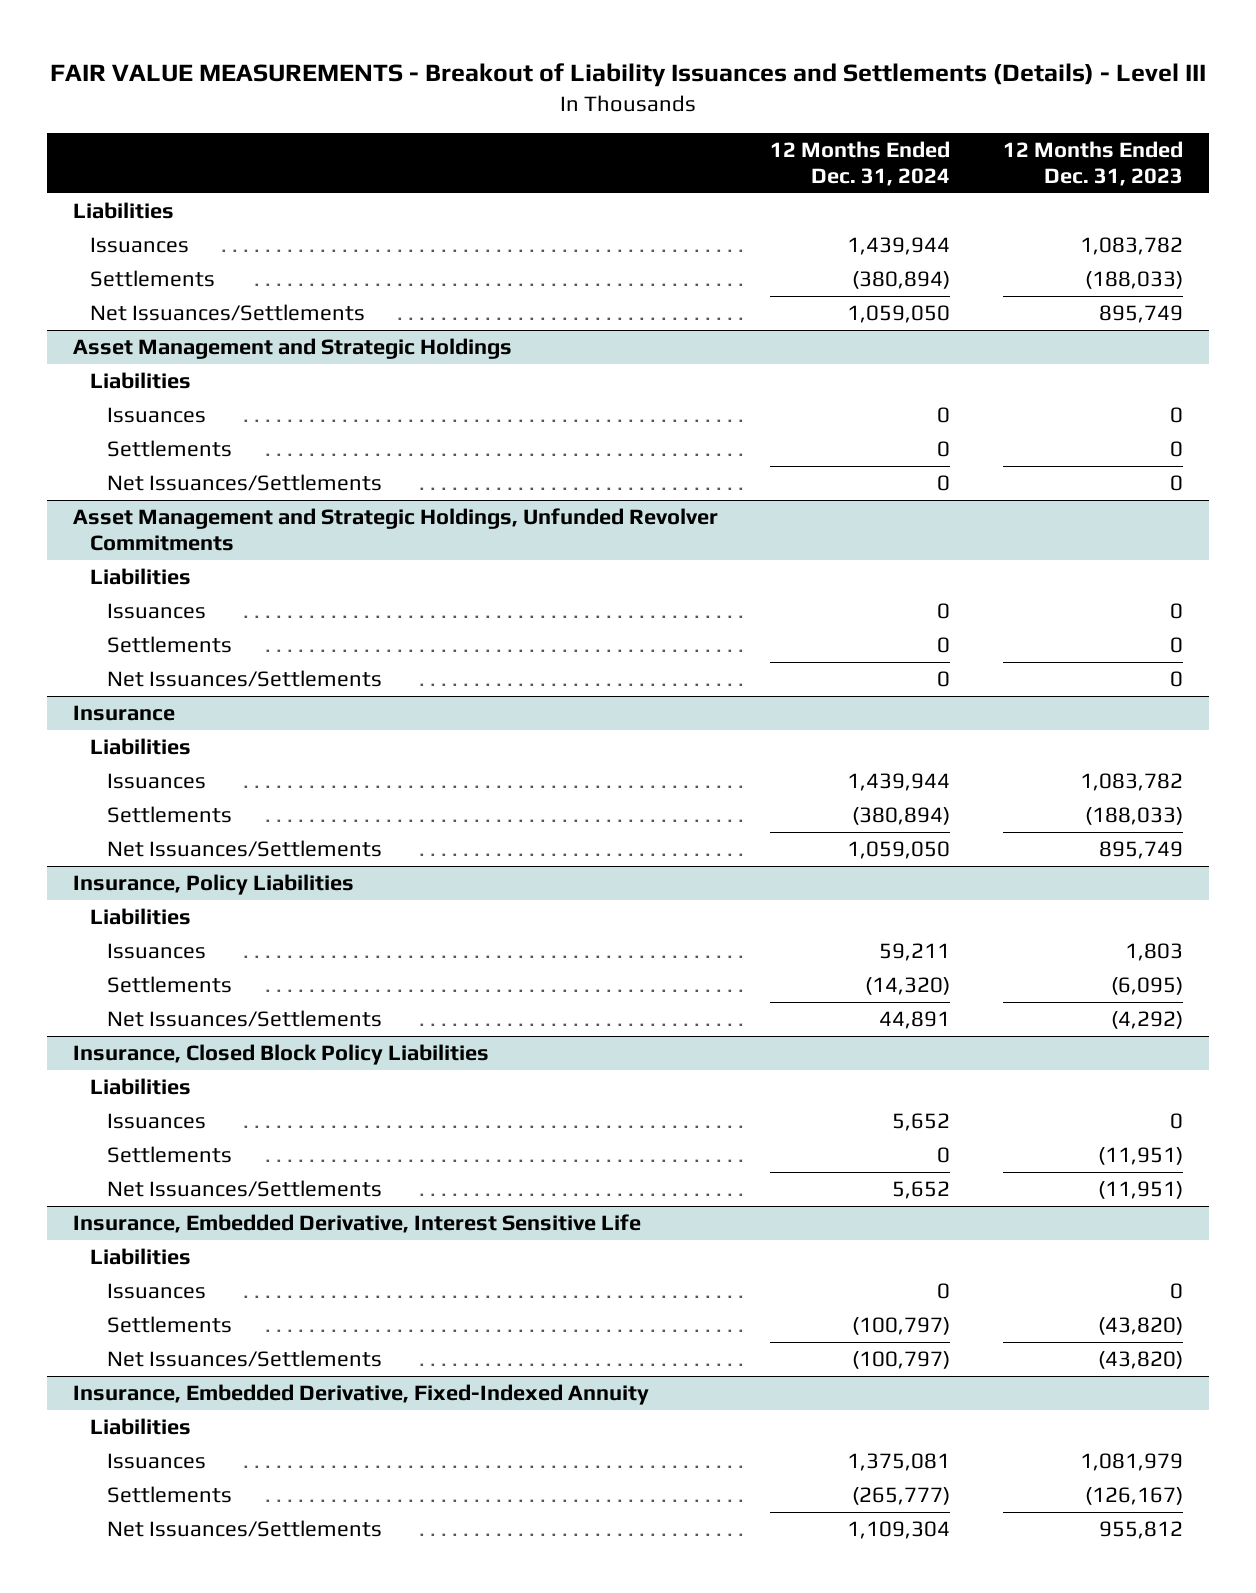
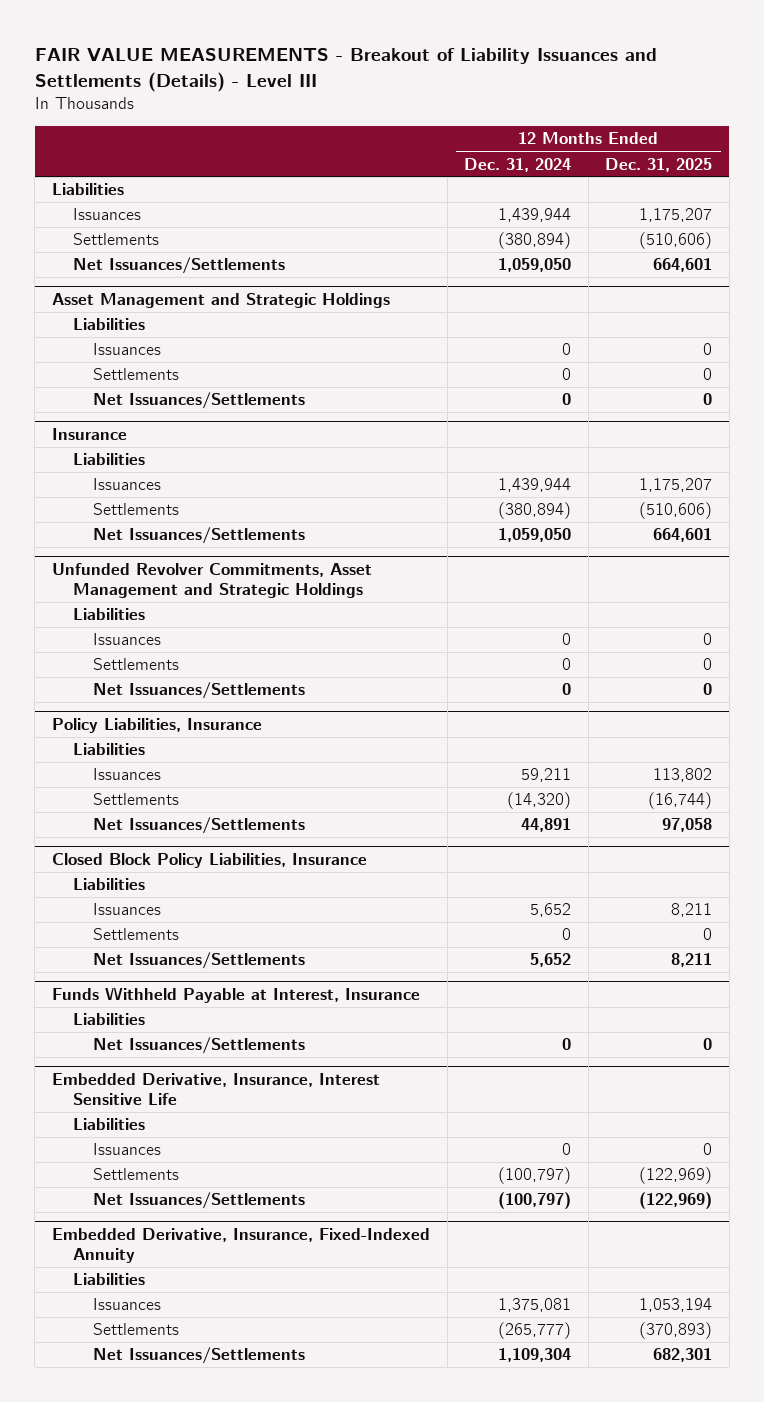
- | 12 Months Ended Dec. 31, 2024 | 12 Months Ended Dec. 31, 2023
+ | 12 Months Ended Dec. 31, 2024 | 12 Months Ended Dec. 31, 2025
- Asset Management and Strategic Holdings, Unfunded Revolver Commitments
- Liabilities
- Issuances | 0 | 0
- Settlements | 0 | 0
- Net Issuances/Settlements | 0 | 0
- Insurance, Policy Liabilities
+ Unfunded Revolver Commitments, Asset Management and Strategic Holdings
+ Issuances | 0 | 0
+ Settlements | 0 | 0
+ Net Issuances/Settlements | 0 | 0
+ Policy Liabilities, Insurance
+ Liabilities
- Insurance, Closed Block Policy Liabilities
+ Closed Block Policy Liabilities, Insurance
- Insurance, Embedded Derivative, Interest Sensitive Life
+ Funds Withheld Payable at Interest, Insurance
+ Net Issuances/Settlements | 0 | 0
+ Embedded Derivative, Insurance, Interest Sensitive Life
+ Liabilities
- Insurance, Embedded Derivative, Fixed-Indexed Annuity
+ Embedded Derivative, Insurance, Fixed-Indexed Annuity

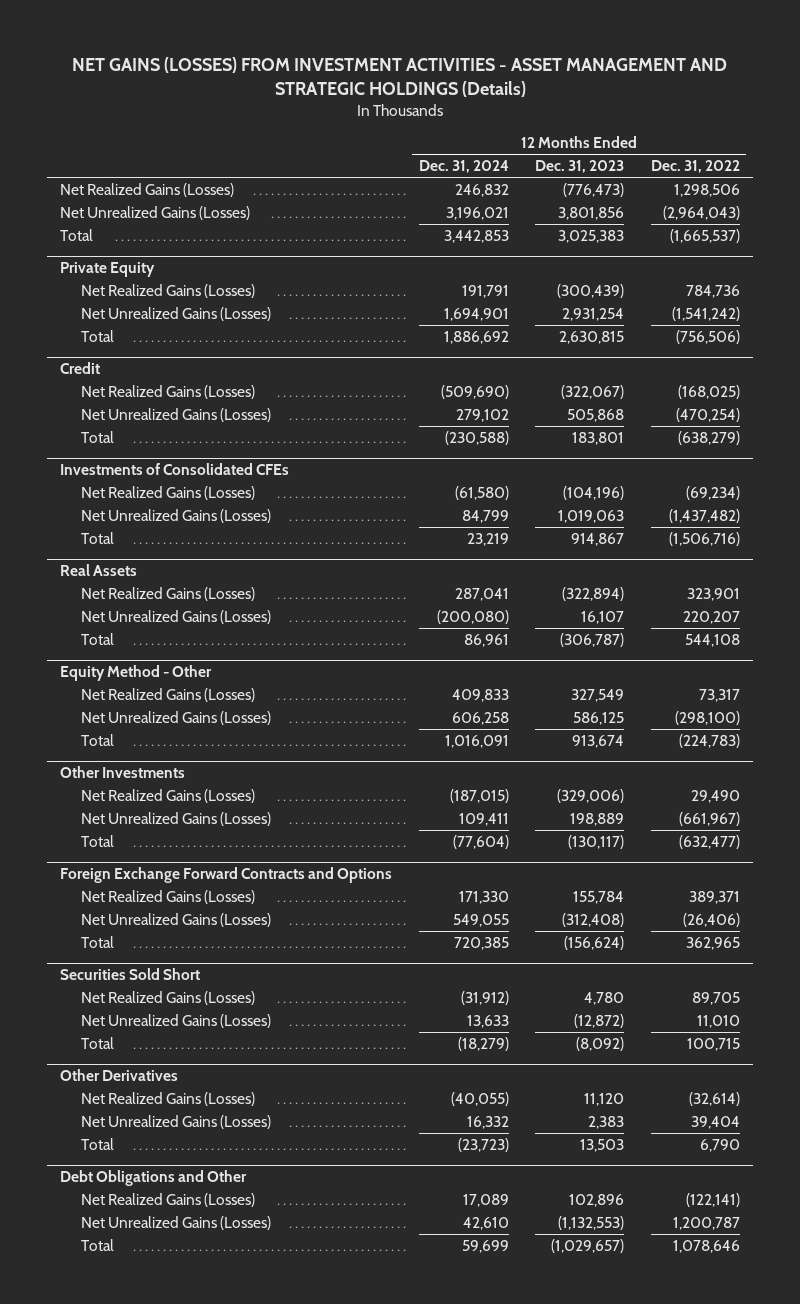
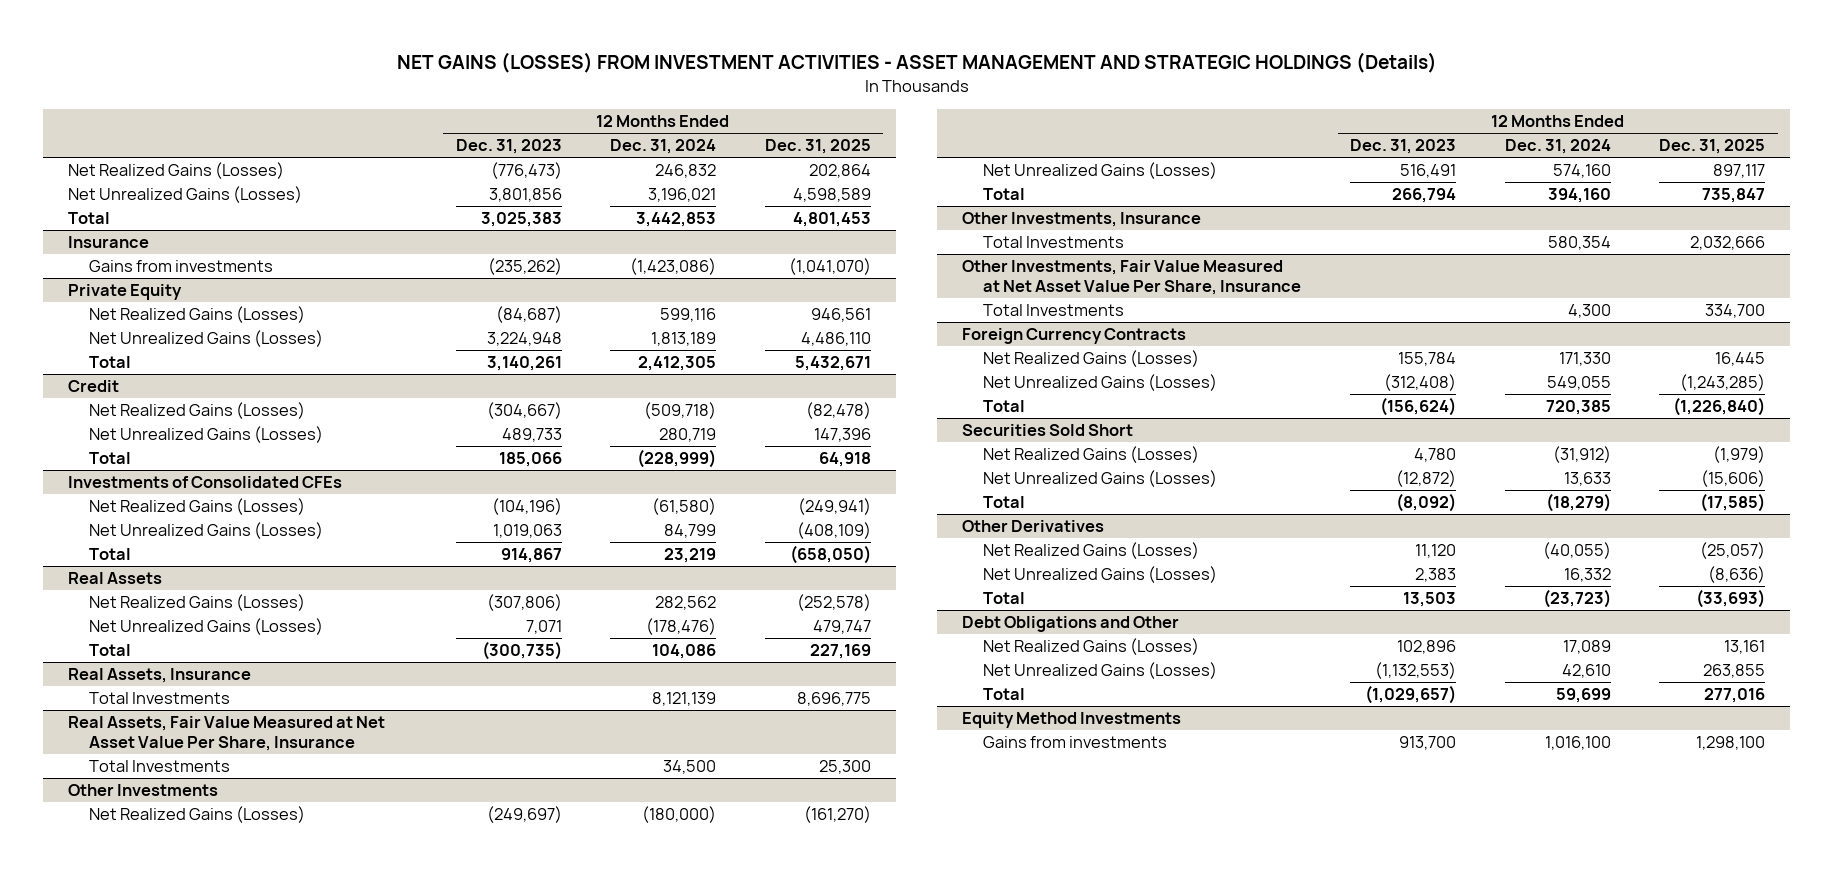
- | 12 Months Ended Dec. 31, 2024 | 12 Months Ended Dec. 31, 2023 | 12 Months Ended Dec. 31, 2022
+ | 12 Months Ended Dec. 31, 2023 | 12 Months Ended Dec. 31, 2024 | 12 Months Ended Dec. 31, 2025
+ Insurance
+ Gains from investments | (235,262) | (1,423,086) | (1,041,070)
@ Private Equity
- Net Realized Gains (Losses) | 191,791 | (300,439) | 784,736
- Net Unrealized Gains (Losses) | 1,694,901 | 2,931,254 | (1,541,242)
- Total | 1,886,692 | 2,630,815 | (756,506)
+ Net Realized Gains (Losses) | (84,687) | 599,116 | 946,561
+ Net Unrealized Gains (Losses) | 3,224,948 | 1,813,189 | 4,486,110
+ Total | 3,140,261 | 2,412,305 | 5,432,671
@ Credit
- Net Realized Gains (Losses) | (509,690) | (322,067) | (168,025)
- Net Unrealized Gains (Losses) | 279,102 | 505,868 | (470,254)
- Total | (230,588) | 183,801 | (638,279)
+ Net Realized Gains (Losses) | (304,667) | (509,718) | (82,478)
+ Net Unrealized Gains (Losses) | 489,733 | 280,719 | 147,396
+ Total | 185,066 | (228,999) | 64,918
@ Real Assets
- Net Realized Gains (Losses) | 287,041 | (322,894) | 323,901
- Net Unrealized Gains (Losses) | (200,080) | 16,107 | 220,207
- Total | 86,961 | (306,787) | 544,108
- Equity Method - Other
- Net Realized Gains (Losses) | 409,833 | 327,549 | 73,317
- Net Unrealized Gains (Losses) | 606,258 | 586,125 | (298,100)
- Total | 1,016,091 | 913,674 | (224,783)
@ Real Assets
+ Net Realized Gains (Losses) | (307,806) | 282,562 | (252,578)
+ Net Unrealized Gains (Losses) | 7,071 | (178,476) | 479,747
+ Total | (300,735) | 104,086 | 227,169
+ Real Assets, Insurance
+ Total Investments | | 8,121,139 | 8,696,775
+ Real Assets, Fair Value Measured at Net Asset Value Per Share, Insurance
+ Total Investments | | 34,500 | 25,300
@ Other Investments
- Net Realized Gains (Losses) | (187,015) | (329,006) | 29,490
- Net Unrealized Gains (Losses) | 109,411 | 198,889 | (661,967)
- Total | (77,604) | (130,117) | (632,477)
- Foreign Exchange Forward Contracts and Options
@ Other Investments
+ Net Realized Gains (Losses) | (249,697) | (180,000) | (161,270)
+ Net Unrealized Gains (Losses) | 516,491 | 574,160 | 897,117
+ Total | 266,794 | 394,160 | 735,847
+ Other Investments, Insurance
+ Total Investments | | 580,354 | 2,032,666
+ Other Investments, Fair Value Measured at Net Asset Value Per Share, Insurance
+ Total Investments | | 4,300 | 334,700
+ Foreign Currency Contracts
+ Equity Method Investments
+ Gains from investments | 913,700 | 1,016,100 | 1,298,100

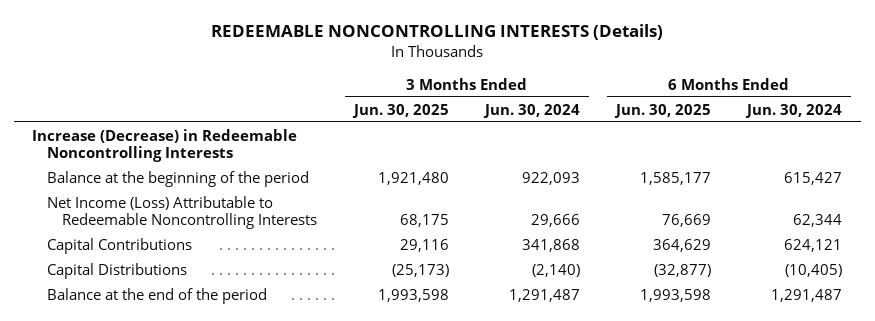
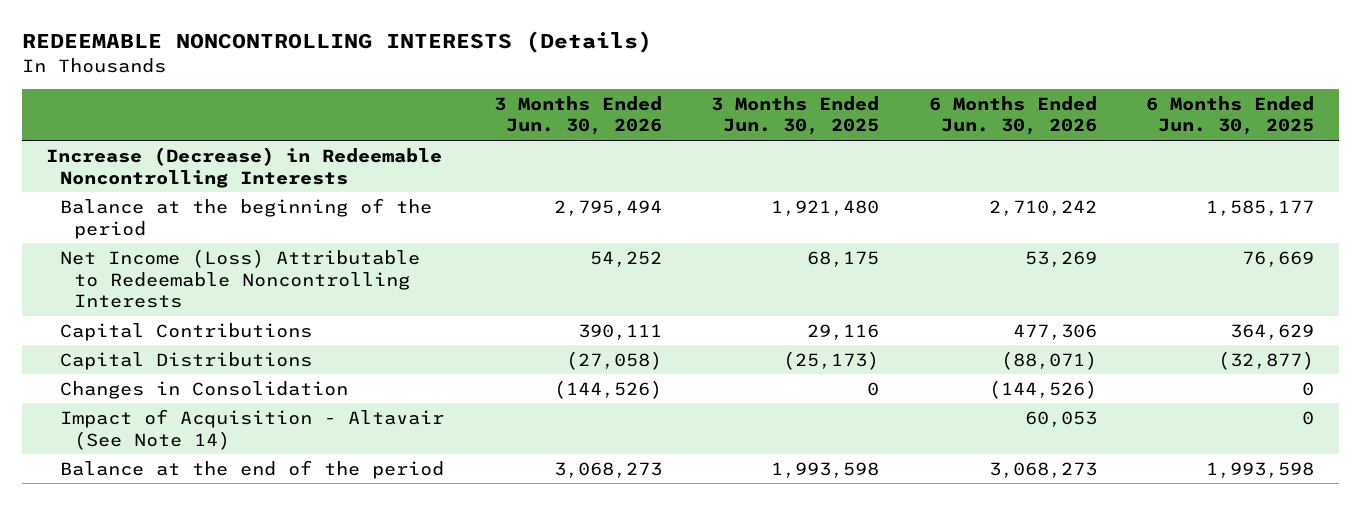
- | 3 Months Ended Jun. 30, 2025 | 3 Months Ended Jun. 30, 2024 | 6 Months Ended Jun. 30, 2025 | 6 Months Ended Jun. 30, 2024
+ | 3 Months Ended Jun. 30, 2026 | 3 Months Ended Jun. 30, 2025 | 6 Months Ended Jun. 30, 2026 | 6 Months Ended Jun. 30, 2025
+ Changes in Consolidation | (144,526) | 0 | (144,526) | 0
+ Impact of Acquisition - Altavair (See Note 14) | | | 60,053 | 0

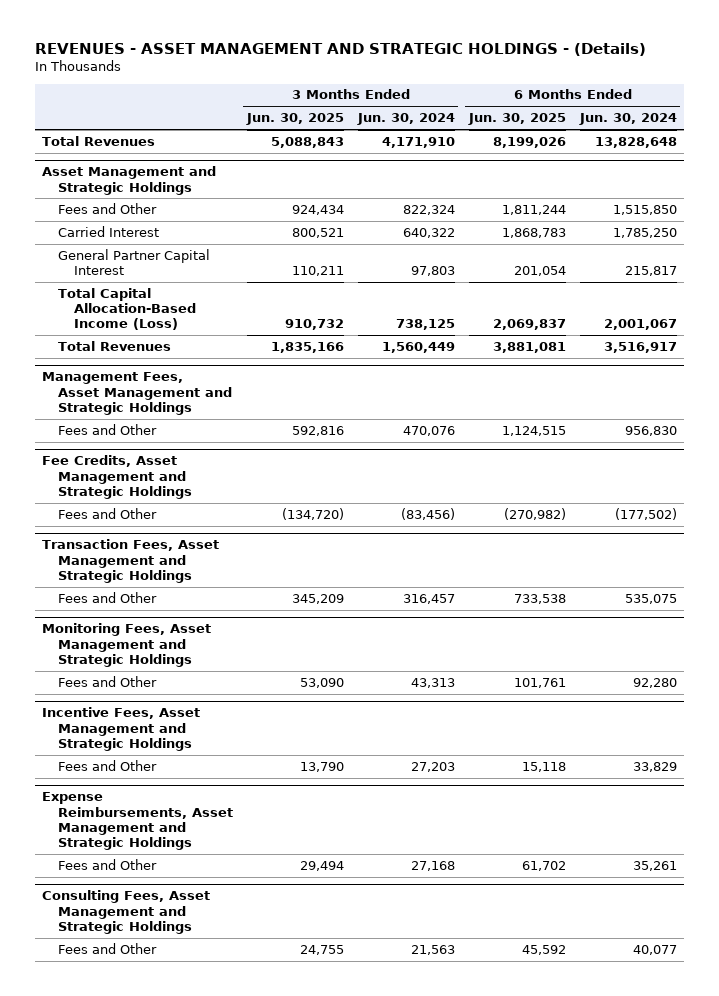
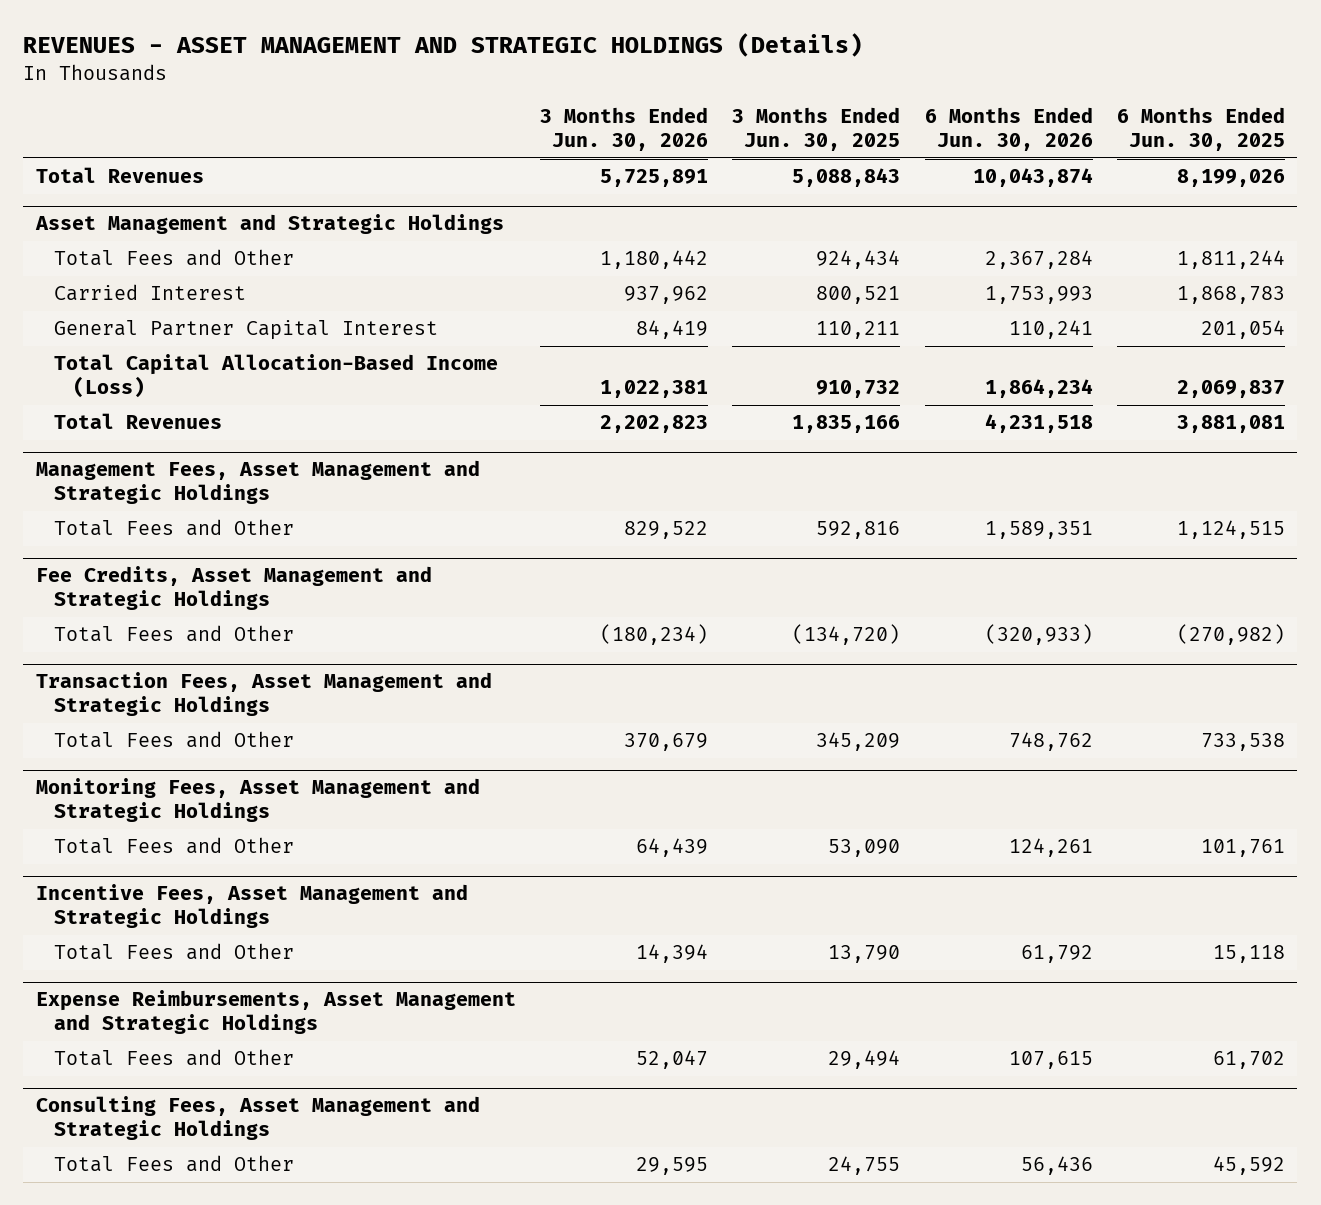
- REVENUES - ASSET MANAGEMENT AND STRATEGIC HOLDINGS - (Details)
+ REVENUES - ASSET MANAGEMENT AND STRATEGIC HOLDINGS (Details)
- | 3 Months Ended Jun. 30, 2025 | 3 Months Ended Jun. 30, 2024 | 6 Months Ended Jun. 30, 2025 | 6 Months Ended Jun. 30, 2024
+ | 3 Months Ended Jun. 30, 2026 | 3 Months Ended Jun. 30, 2025 | 6 Months Ended Jun. 30, 2026 | 6 Months Ended Jun. 30, 2025
@ Asset Management and Strategic Holdings
- Fees and Other | 924,434 | 822,324 | 1,811,244 | 1,515,850
+ Total Fees and Other | 1,180,442 | 924,434 | 2,367,284 | 1,811,244
@ Management Fees, Asset Management and Strategic Holdings
- Fees and Other | 592,816 | 470,076 | 1,124,515 | 956,830
+ Total Fees and Other | 829,522 | 592,816 | 1,589,351 | 1,124,515
@ Fee Credits, Asset Management and Strategic Holdings
- Fees and Other | (134,720) | (83,456) | (270,982) | (177,502)
+ Total Fees and Other | (180,234) | (134,720) | (320,933) | (270,982)
@ Transaction Fees, Asset Management and Strategic Holdings
- Fees and Other | 345,209 | 316,457 | 733,538 | 535,075
+ Total Fees and Other | 370,679 | 345,209 | 748,762 | 733,538
@ Monitoring Fees, Asset Management and Strategic Holdings
- Fees and Other | 53,090 | 43,313 | 101,761 | 92,280
+ Total Fees and Other | 64,439 | 53,090 | 124,261 | 101,761
@ Incentive Fees, Asset Management and Strategic Holdings
- Fees and Other | 13,790 | 27,203 | 15,118 | 33,829
+ Total Fees and Other | 14,394 | 13,790 | 61,792 | 15,118
@ Expense Reimbursements, Asset Management and Strategic Holdings
- Fees and Other | 29,494 | 27,168 | 61,702 | 35,261
+ Total Fees and Other | 52,047 | 29,494 | 107,615 | 61,702
@ Consulting Fees, Asset Management and Strategic Holdings
- Fees and Other | 24,755 | 21,563 | 45,592 | 40,077
+ Total Fees and Other | 29,595 | 24,755 | 56,436 | 45,592

